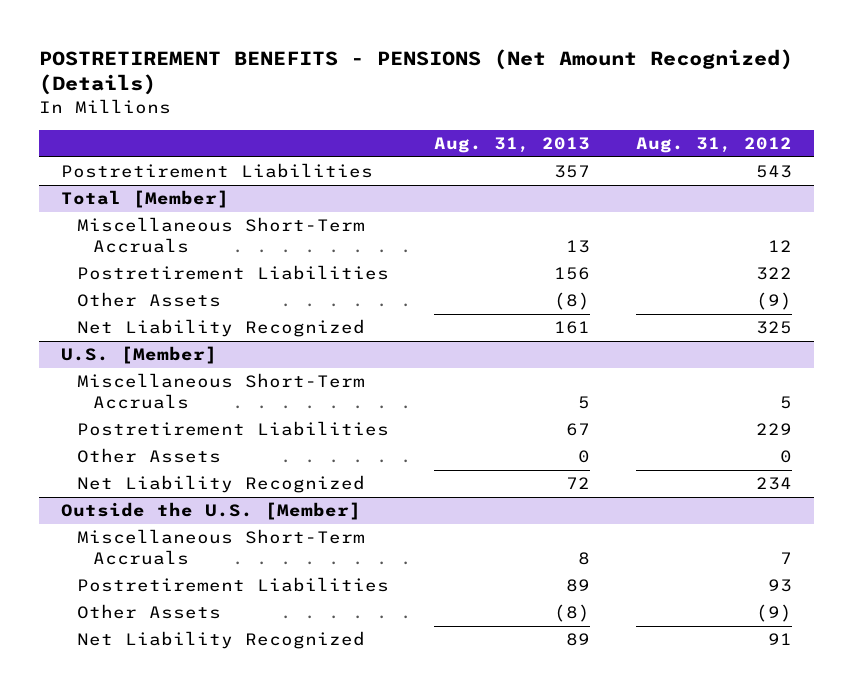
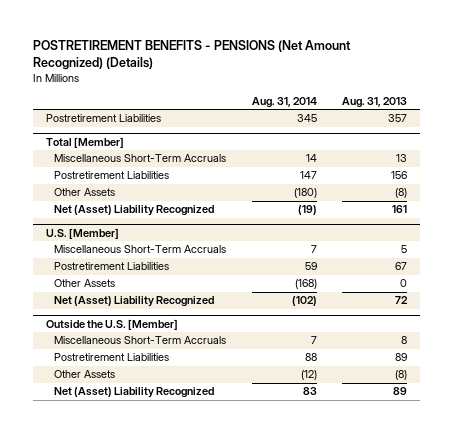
- | Aug. 31, 2013 | Aug. 31, 2012
+ | Aug. 31, 2014 | Aug. 31, 2013
@ Total [Member]
- Net Liability Recognized | 161 | 325
+ Net (Asset) Liability Recognized | (19) | 161
@ U.S. [Member]
- Net Liability Recognized | 72 | 234
+ Net (Asset) Liability Recognized | (102) | 72
@ Outside the U.S. [Member]
- Net Liability Recognized | 89 | 91
+ Net (Asset) Liability Recognized | 83 | 89

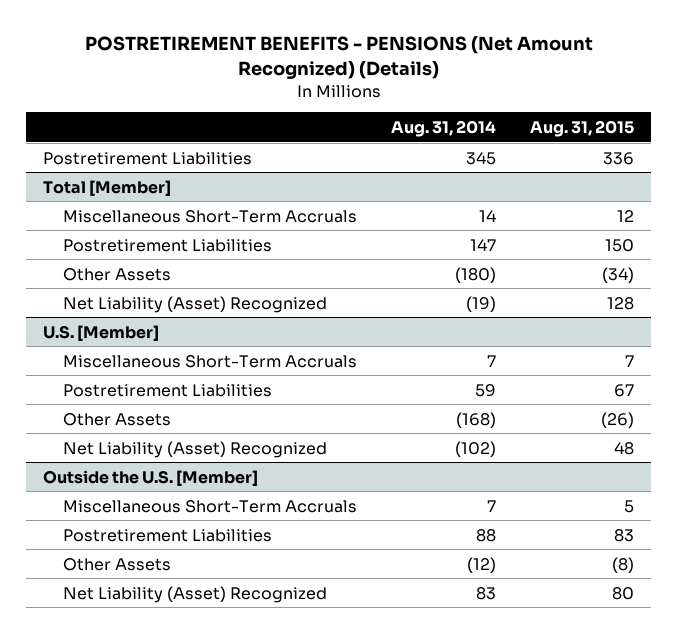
- | Aug. 31, 2014 | Aug. 31, 2013
+ | Aug. 31, 2014 | Aug. 31, 2015
@ Total [Member]
- Net (Asset) Liability Recognized | (19) | 161
+ Net Liability (Asset) Recognized | (19) | 128
@ U.S. [Member]
- Net (Asset) Liability Recognized | (102) | 72
+ Net Liability (Asset) Recognized | (102) | 48
@ Outside the U.S. [Member]
- Net (Asset) Liability Recognized | 83 | 89
+ Net Liability (Asset) Recognized | 83 | 80

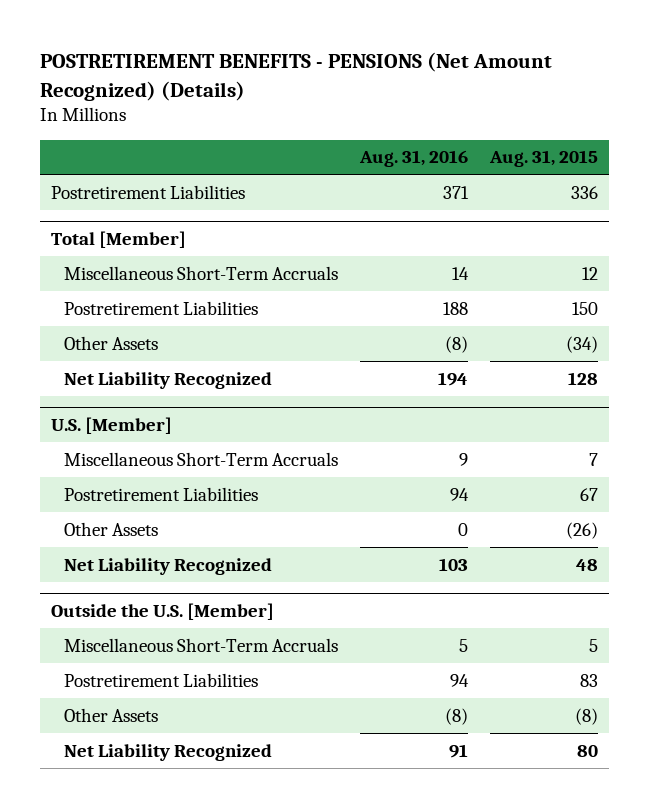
- | Aug. 31, 2014 | Aug. 31, 2015
+ | Aug. 31, 2016 | Aug. 31, 2015
@ Total [Member]
- Net Liability (Asset) Recognized | (19) | 128
+ Net Liability Recognized | 194 | 128
@ U.S. [Member]
- Net Liability (Asset) Recognized | (102) | 48
+ Net Liability Recognized | 103 | 48
@ Outside the U.S. [Member]
- Net Liability (Asset) Recognized | 83 | 80
+ Net Liability Recognized | 91 | 80

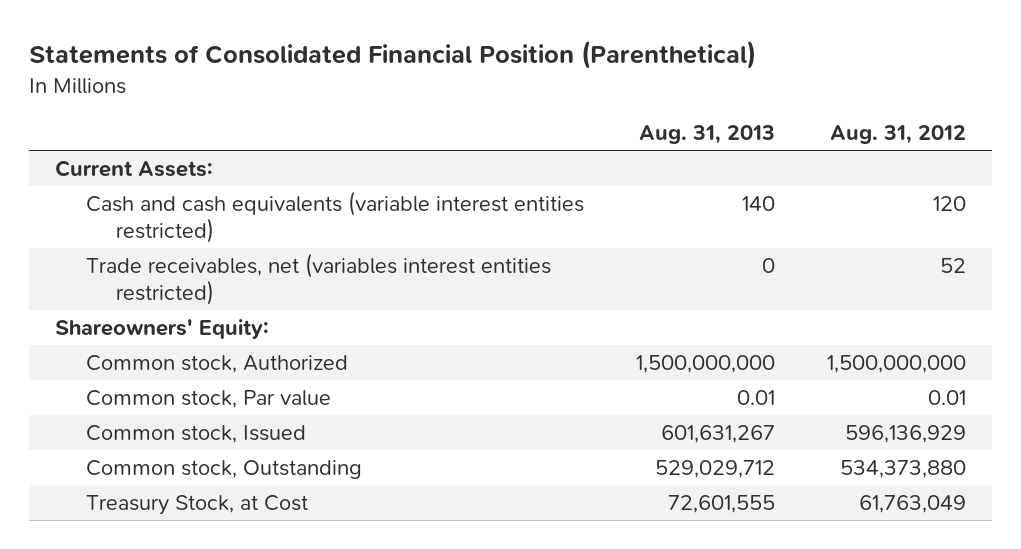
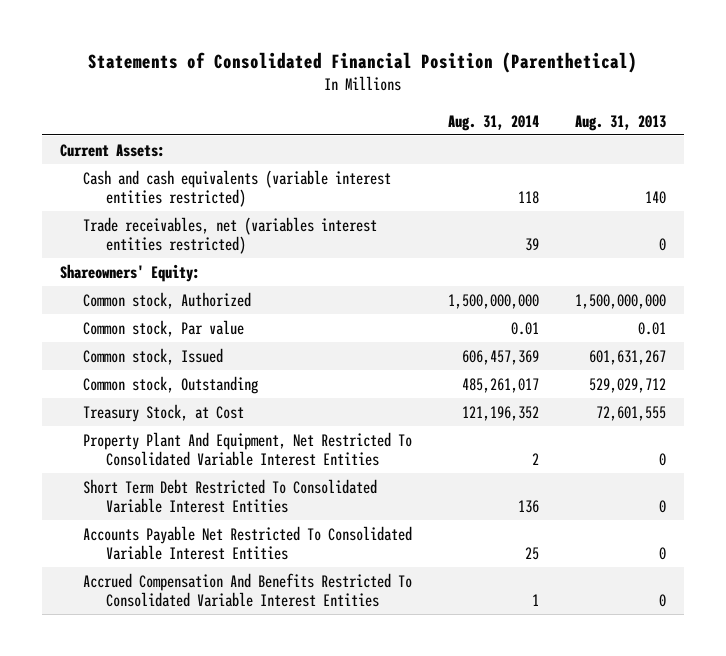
- | Aug. 31, 2013 | Aug. 31, 2012
+ | Aug. 31, 2014 | Aug. 31, 2013
+ Property Plant And Equipment, Net Restricted To Consolidated Variable Interest Entities | 2 | 0
+ Short Term Debt Restricted To Consolidated Variable Interest Entities | 136 | 0
+ Accounts Payable Net Restricted To Consolidated Variable Interest Entities | 25 | 0
+ Accrued Compensation And Benefits Restricted To Consolidated Variable Interest Entities | 1 | 0

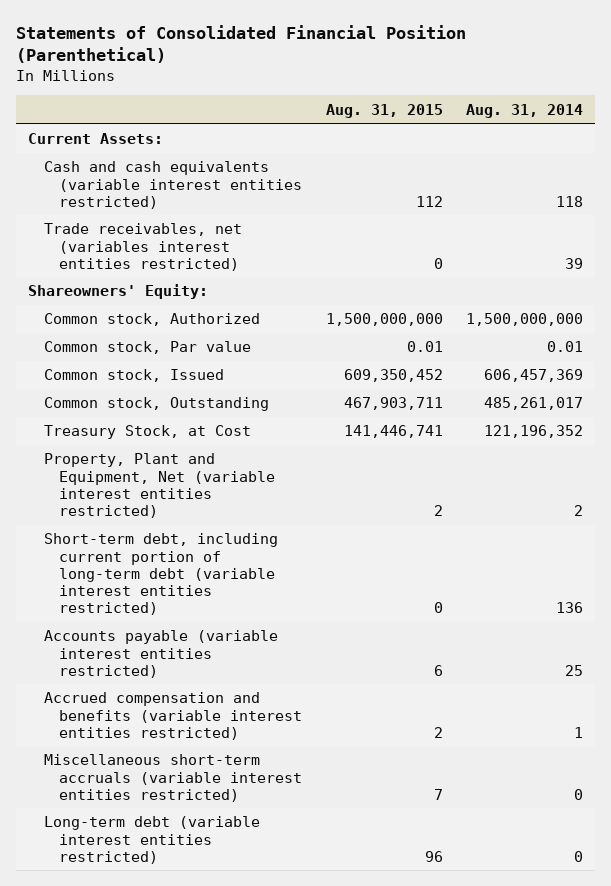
- | Aug. 31, 2014 | Aug. 31, 2013
+ | Aug. 31, 2015 | Aug. 31, 2014
- Property Plant And Equipment, Net Restricted To Consolidated Variable Interest Entities | 2 | 0
- Short Term Debt Restricted To Consolidated Variable Interest Entities | 136 | 0
- Accounts Payable Net Restricted To Consolidated Variable Interest Entities | 25 | 0
- Accrued Compensation And Benefits Restricted To Consolidated Variable Interest Entities | 1 | 0
+ Property, Plant and Equipment, Net (variable interest entities restricted) | 2 | 2
+ Short-term debt, including current portion of long-term debt (variable interest entities restricted) | 0 | 136
+ Accounts payable (variable interest entities restricted) | 6 | 25
+ Accrued compensation and benefits (variable interest entities restricted) | 2 | 1
+ Miscellaneous short-term accruals (variable interest entities restricted) | 7 | 0
+ Long-term debt (variable interest entities restricted) | 96 | 0

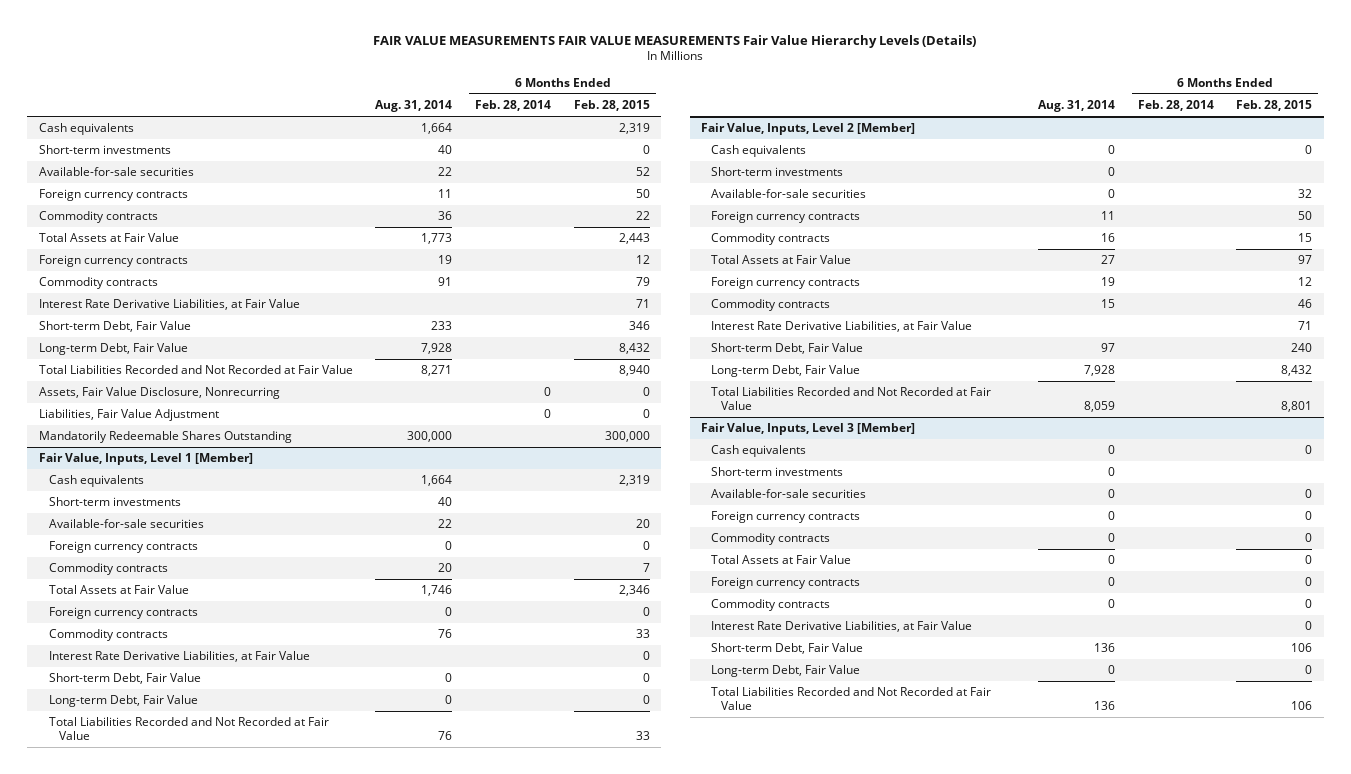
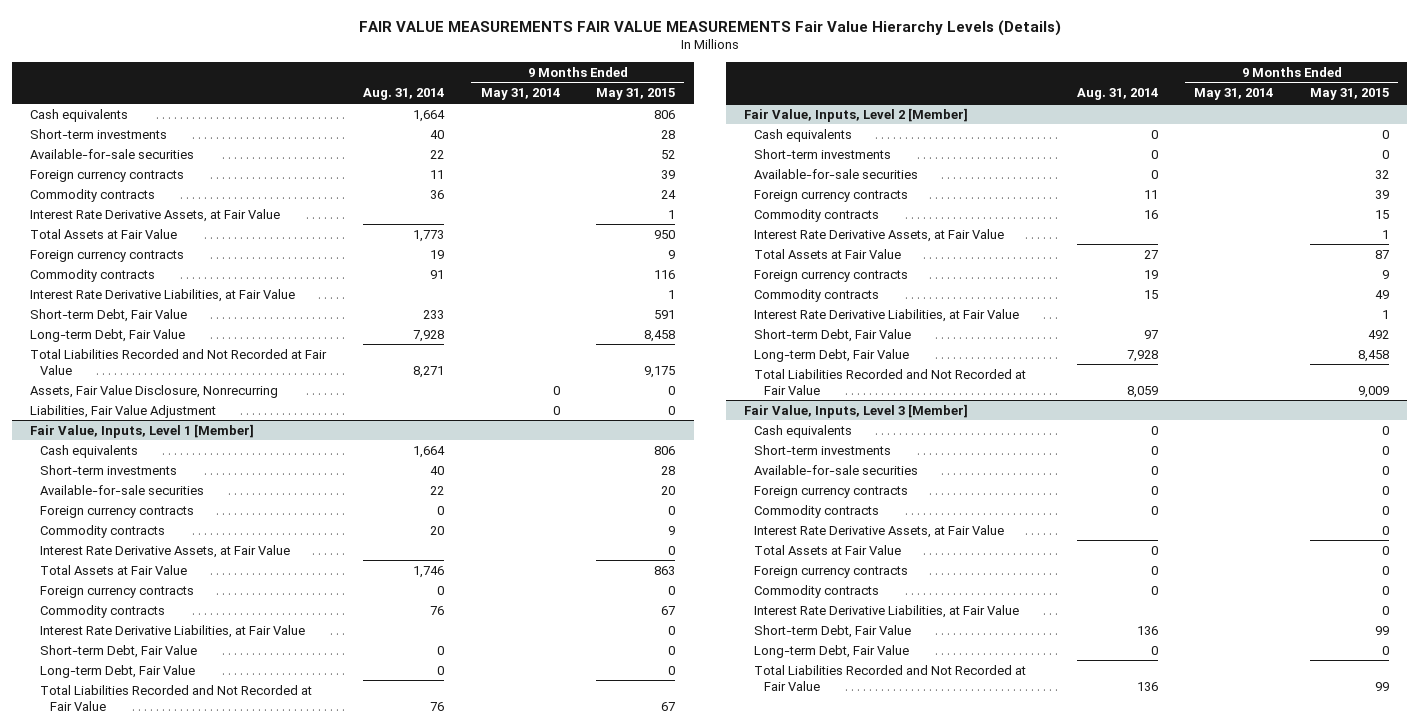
- | Aug. 31, 2014 | 6 Months Ended Feb. 28, 2014 | 6 Months Ended Feb. 28, 2015
+ | Aug. 31, 2014 | 9 Months Ended May 31, 2014 | 9 Months Ended May 31, 2015
+ Interest Rate Derivative Assets, at Fair Value | | | 1
- Mandatorily Redeemable Shares Outstanding | 300,000 | | 300,000
@ Fair Value, Inputs, Level 1 [Member]
+ Interest Rate Derivative Assets, at Fair Value | | | 0
@ Fair Value, Inputs, Level 2 [Member]
+ Interest Rate Derivative Assets, at Fair Value | | | 1
@ Fair Value, Inputs, Level 3 [Member]
+ Interest Rate Derivative Assets, at Fair Value | | | 0

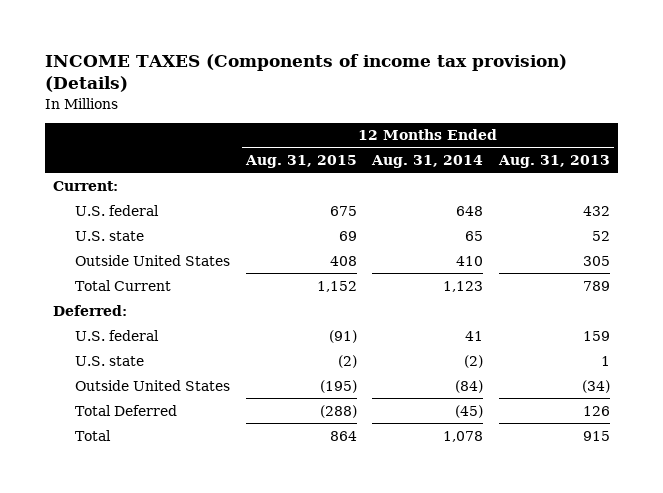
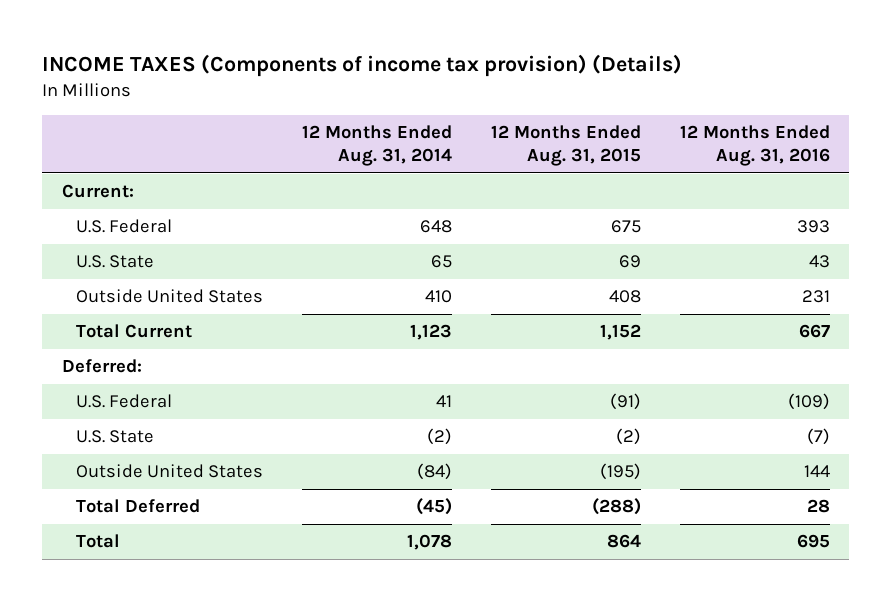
- | 12 Months Ended Aug. 31, 2015 | 12 Months Ended Aug. 31, 2014 | 12 Months Ended Aug. 31, 2013
+ | 12 Months Ended Aug. 31, 2014 | 12 Months Ended Aug. 31, 2015 | 12 Months Ended Aug. 31, 2016
- U.S. federal | 675 | 648 | 432
- U.S. state | 69 | 65 | 52
+ U.S. Federal | 648 | 675 | 393
+ U.S. State | 65 | 69 | 43
- U.S. federal | (91) | 41 | 159
- U.S. state | (2) | (2) | 1
+ U.S. Federal | 41 | (91) | (109)
+ U.S. State | (2) | (2) | (7)

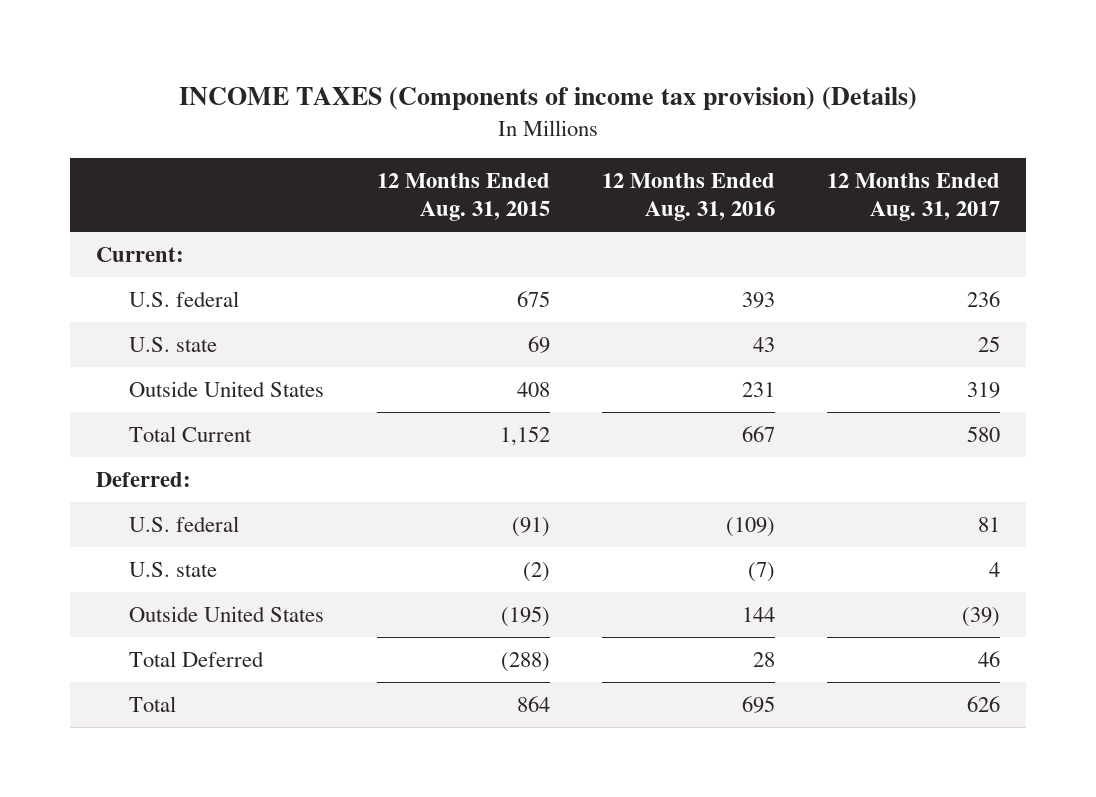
- | 12 Months Ended Aug. 31, 2014 | 12 Months Ended Aug. 31, 2015 | 12 Months Ended Aug. 31, 2016
+ | 12 Months Ended Aug. 31, 2015 | 12 Months Ended Aug. 31, 2016 | 12 Months Ended Aug. 31, 2017
- U.S. Federal | 648 | 675 | 393
- U.S. State | 65 | 69 | 43
+ U.S. federal | 675 | 393 | 236
+ U.S. state | 69 | 43 | 25
- U.S. Federal | 41 | (91) | (109)
- U.S. State | (2) | (2) | (7)
+ U.S. federal | (91) | (109) | 81
+ U.S. state | (2) | (7) | 4

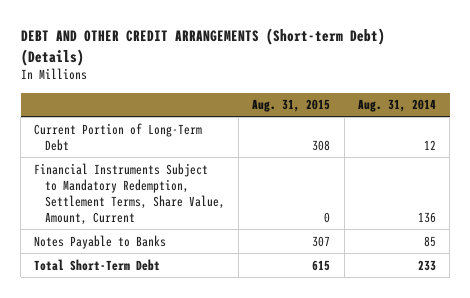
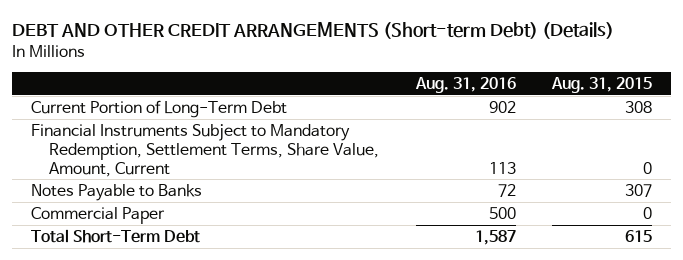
- | Aug. 31, 2015 | Aug. 31, 2014
+ | Aug. 31, 2016 | Aug. 31, 2015
+ Commercial Paper | 500 | 0

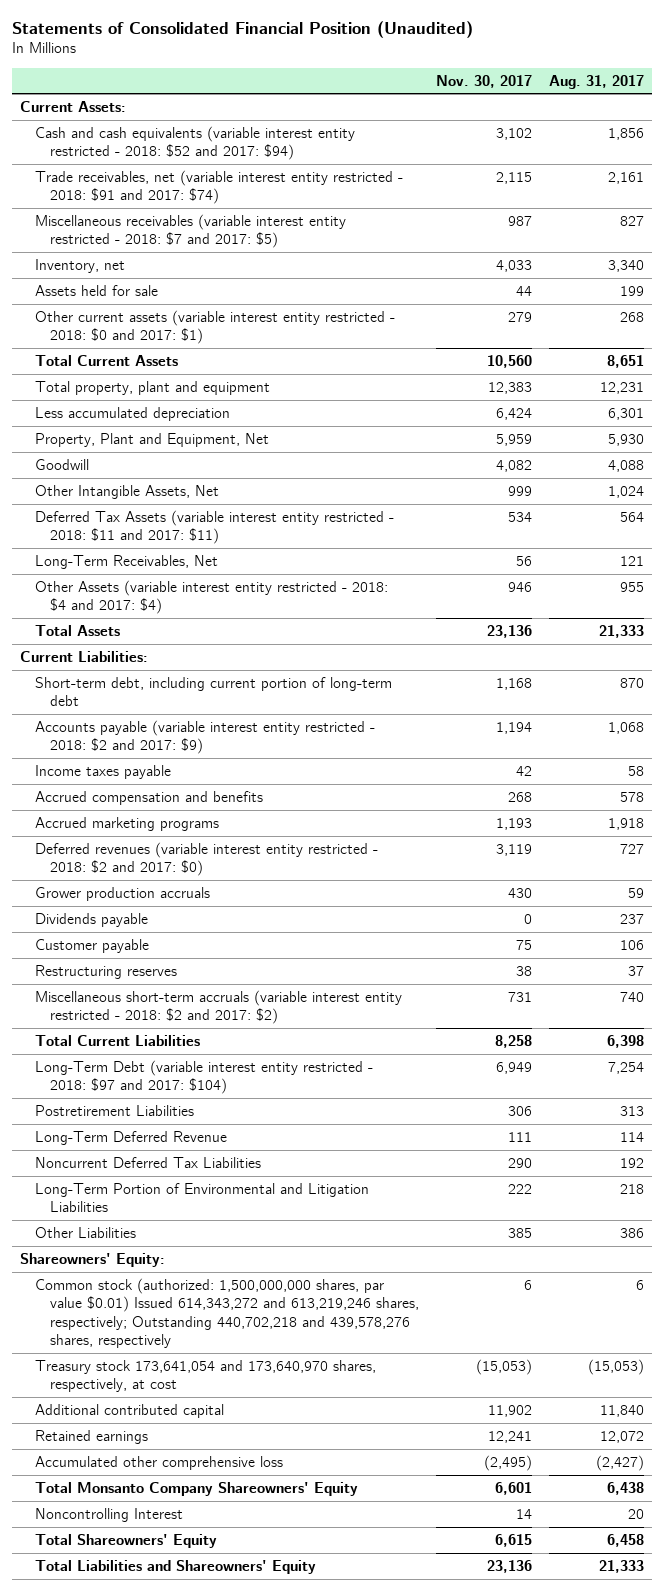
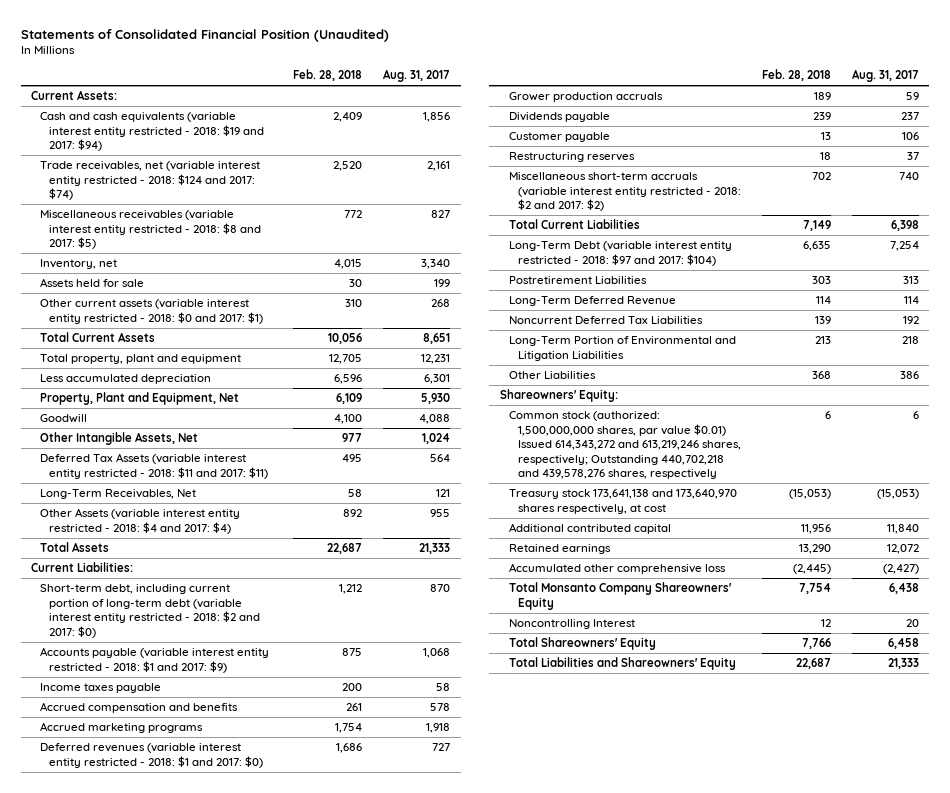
- | Nov. 30, 2017 | Aug. 31, 2017
+ | Feb. 28, 2018 | Aug. 31, 2017
- Cash and cash equivalents (variable interest entity restricted - 2018: $52 and 2017: $94) | 3,102 | 1,856
- Trade receivables, net (variable interest entity restricted - 2018: $91 and 2017: $74) | 2,115 | 2,161
- Miscellaneous receivables (variable interest entity restricted - 2018: $7 and 2017: $5) | 987 | 827
+ Cash and cash equivalents (variable interest entity restricted - 2018: $19 and 2017: $94) | 2,409 | 1,856
+ Trade receivables, net (variable interest entity restricted - 2018: $124 and 2017: $74) | 2,520 | 2,161
+ Miscellaneous receivables (variable interest entity restricted - 2018: $8 and 2017: $5) | 772 | 827
- Short-term debt, including current portion of long-term debt | 1,168 | 870
- Accounts payable (variable interest entity restricted - 2018: $2 and 2017: $9) | 1,194 | 1,068
+ Short-term debt, including current portion of long-term debt (variable interest entity restricted - 2018: $2 and 2017: $0) | 1,212 | 870
+ Accounts payable (variable interest entity restricted - 2018: $1 and 2017: $9) | 875 | 1,068
- Deferred revenues (variable interest entity restricted - 2018: $2 and 2017: $0) | 3,119 | 727
+ Deferred revenues (variable interest entity restricted - 2018: $1 and 2017: $0) | 1,686 | 727
- Treasury stock 173,641,054 and 173,640,970 shares, respectively, at cost | (15,053) | (15,053)
+ Treasury stock 173,641,138 and 173,640,970 shares respectively, at cost | (15,053) | (15,053)

